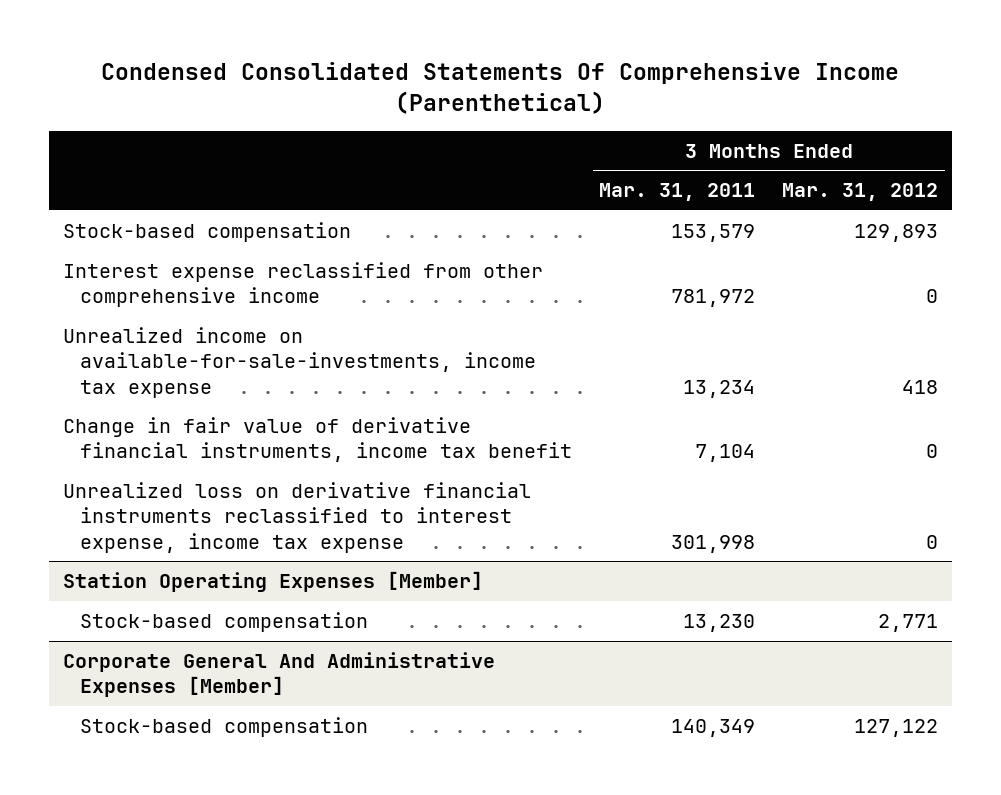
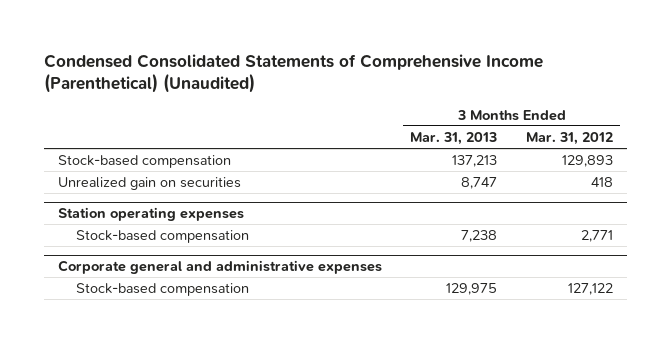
- Condensed Consolidated Statements Of Comprehensive Income (Parenthetical)
+ Condensed Consolidated Statements of Comprehensive Income (Parenthetical) (Unaudited)
- | 3 Months Ended Mar. 31, 2011 | 3 Months Ended Mar. 31, 2012
+ | 3 Months Ended Mar. 31, 2013 | 3 Months Ended Mar. 31, 2012
- Interest expense reclassified from other comprehensive income | 781,972 | 0
- Unrealized income on available-for-sale-investments, income tax expense | 13,234 | 418
- Change in fair value of derivative financial instruments, income tax benefit | 7,104 | 0
- Unrealized loss on derivative financial instruments reclassified to interest expense, income tax expense | 301,998 | 0
- Station Operating Expenses [Member]
+ Unrealized gain on securities | 8,747 | 418
+ Station operating expenses
- Corporate General And Administrative Expenses [Member]
+ Corporate general and administrative expenses

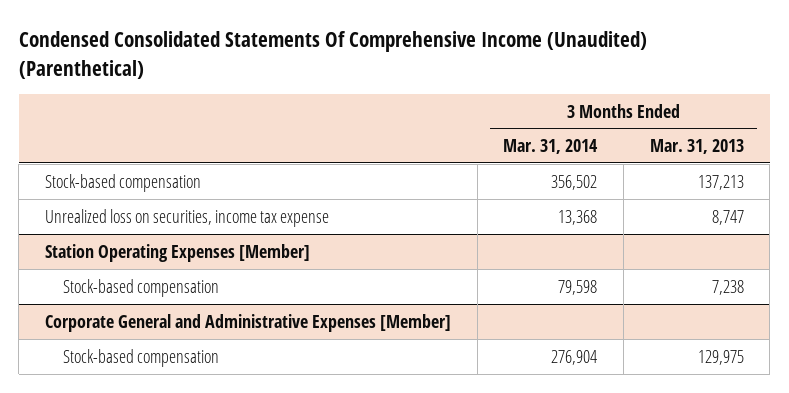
- Condensed Consolidated Statements of Comprehensive Income (Parenthetical) (Unaudited)
+ Condensed Consolidated Statements Of Comprehensive Income (Unaudited) (Parenthetical)
- | 3 Months Ended Mar. 31, 2013 | 3 Months Ended Mar. 31, 2012
+ | 3 Months Ended Mar. 31, 2014 | 3 Months Ended Mar. 31, 2013
- Unrealized gain on securities | 8,747 | 418
- Station operating expenses
+ Unrealized loss on securities, income tax expense | 13,368 | 8,747
+ Station Operating Expenses [Member]
- Corporate general and administrative expenses
+ Corporate General and Administrative Expenses [Member]

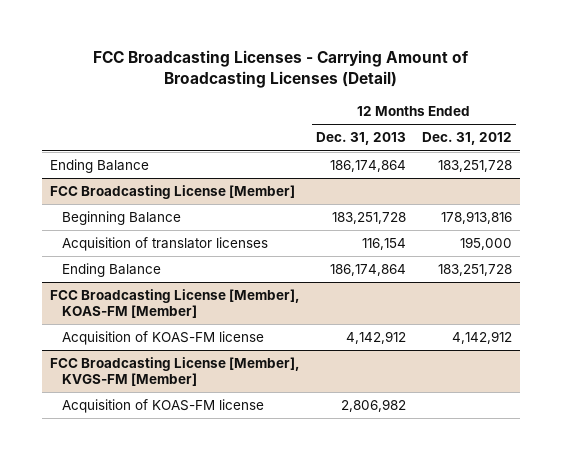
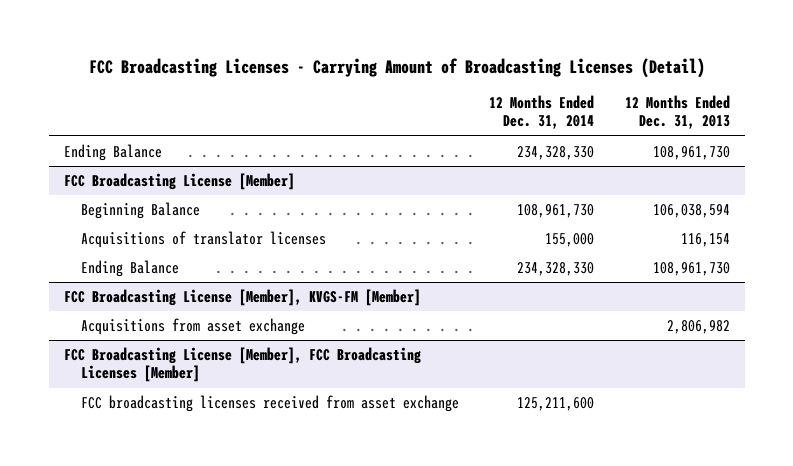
- | 12 Months Ended Dec. 31, 2013 | 12 Months Ended Dec. 31, 2012
+ | 12 Months Ended Dec. 31, 2014 | 12 Months Ended Dec. 31, 2013
- Ending Balance | 186,174,864 | 183,251,728
+ Ending Balance | 234,328,330 | 108,961,730
@ FCC Broadcasting License [Member]
- Beginning Balance | 183,251,728 | 178,913,816
- Acquisition of translator licenses | 116,154 | 195,000
- Ending Balance | 186,174,864 | 183,251,728
- FCC Broadcasting License [Member], KOAS-FM [Member]
- Acquisition of KOAS-FM license | 4,142,912 | 4,142,912
@ FCC Broadcasting License [Member]
+ Beginning Balance | 108,961,730 | 106,038,594
+ Acquisitions of translator licenses | 155,000 | 116,154
+ Ending Balance | 234,328,330 | 108,961,730
@ FCC Broadcasting License [Member], KVGS-FM [Member]
- Acquisition of KOAS-FM license | 2,806,982 |
+ Acquisitions from asset exchange | | 2,806,982
+ FCC Broadcasting License [Member], FCC Broadcasting Licenses [Member]
+ FCC broadcasting licenses received from asset exchange | 125,211,600 |

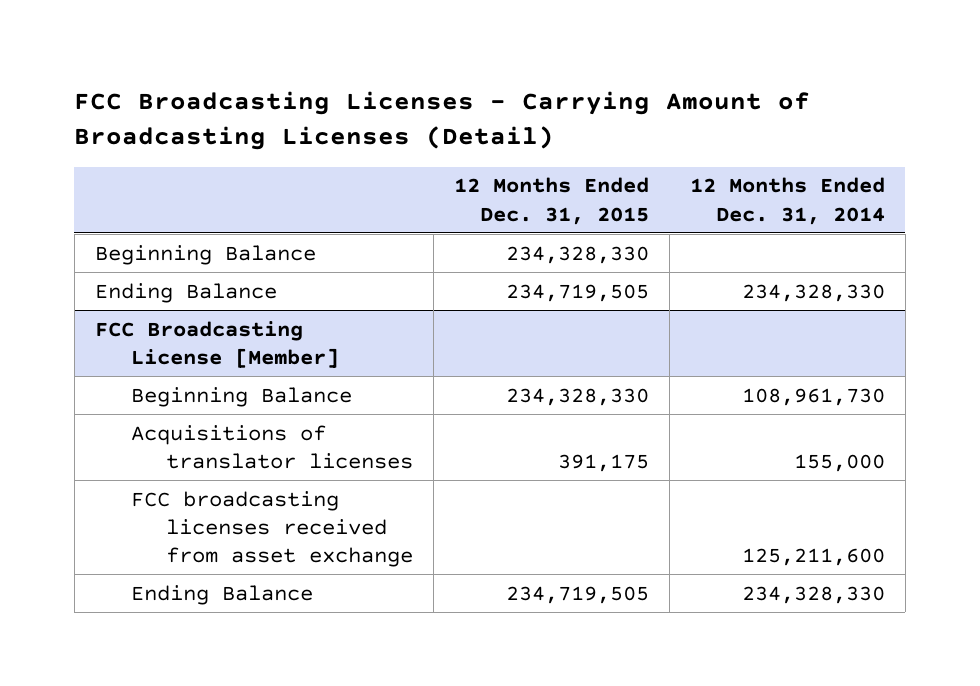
- | 12 Months Ended Dec. 31, 2014 | 12 Months Ended Dec. 31, 2013
+ | 12 Months Ended Dec. 31, 2015 | 12 Months Ended Dec. 31, 2014
+ Beginning Balance | 234,328,330 |
- FCC Broadcasting License [Member], KVGS-FM [Member]
- Acquisitions from asset exchange | | 2,806,982
- FCC Broadcasting License [Member], FCC Broadcasting Licenses [Member]
@ FCC Broadcasting License [Member]
moved down: Ending Balance | 234,719,505 | 234,328,330

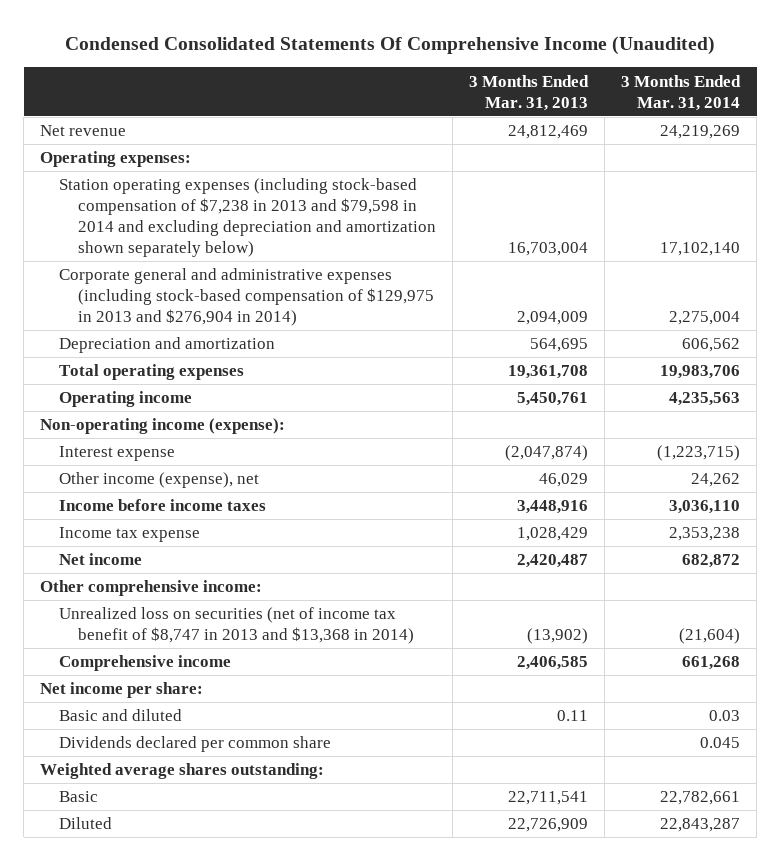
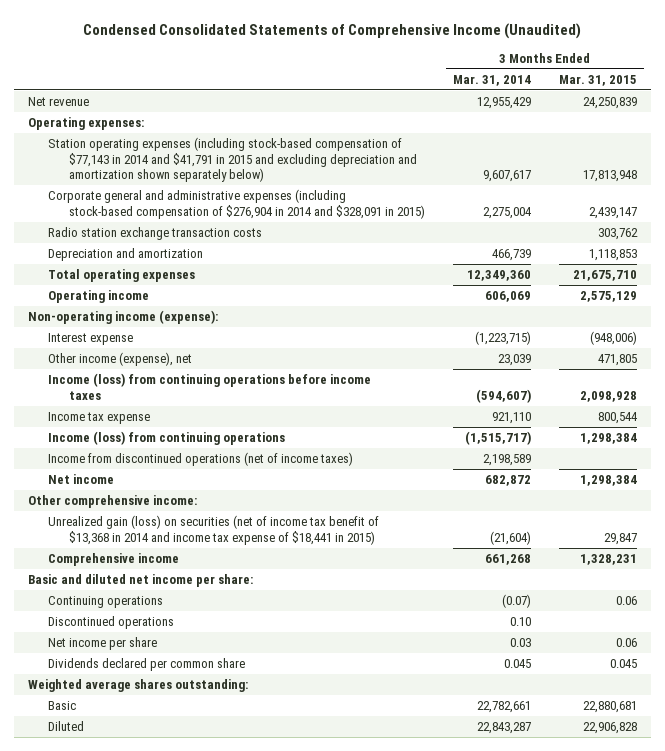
- Condensed Consolidated Statements Of Comprehensive Income (Unaudited)
+ Condensed Consolidated Statements of Comprehensive Income (Unaudited)
- | 3 Months Ended Mar. 31, 2013 | 3 Months Ended Mar. 31, 2014
+ | 3 Months Ended Mar. 31, 2014 | 3 Months Ended Mar. 31, 2015
- Net revenue | 24,812,469 | 24,219,269
+ Net revenue | 12,955,429 | 24,250,839
- Station operating expenses (including stock-based compensation of $7,238 in 2013 and $79,598 in 2014 and excluding depreciation and amortization shown separately below) | 16,703,004 | 17,102,140
- Corporate general and administrative expenses (including stock-based compensation of $129,975 in 2013 and $276,904 in 2014) | 2,094,009 | 2,275,004
- Depreciation and amortization | 564,695 | 606,562
- Total operating expenses | 19,361,708 | 19,983,706
- Operating income | 5,450,761 | 4,235,563
+ Station operating expenses (including stock-based compensation of $77,143 in 2014 and $41,791 in 2015 and excluding depreciation and amortization shown separately below) | 9,607,617 | 17,813,948
+ Corporate general and administrative expenses (including stock-based compensation of $276,904 in 2014 and $328,091 in 2015) | 2,275,004 | 2,439,147
+ Radio station exchange transaction costs | | 303,762
+ Depreciation and amortization | 466,739 | 1,118,853
+ Total operating expenses | 12,349,360 | 21,675,710
+ Operating income | 606,069 | 2,575,129
- Other income (expense), net | 46,029 | 24,262
- Income before income taxes | 3,448,916 | 3,036,110
- Income tax expense | 1,028,429 | 2,353,238
+ Other income (expense), net | 23,039 | 471,805
+ Income (loss) from continuing operations before income taxes | (594,607) | 2,098,928
+ Income tax expense | 921,110 | 800,544
+ Income (loss) from continuing operations | (1,515,717) | 1,298,384
+ Income from discontinued operations (net of income taxes) | 2,198,589 |
- Unrealized loss on securities (net of income tax benefit of $8,747 in 2013 and $13,368 in 2014) | (13,902) | (21,604)
+ Unrealized gain (loss) on securities (net of income tax benefit of $13,368 in 2014 and income tax expense of $18,441 in 2015) | (21,604) | 29,847
- Net income per share:
- Basic and diluted | 0.11 | 0.03
+ Basic and diluted net income per share:
+ Continuing operations | (0.07) | 0.06
+ Discontinued operations | 0.10 |
+ Net income per share | 0.03 | 0.06

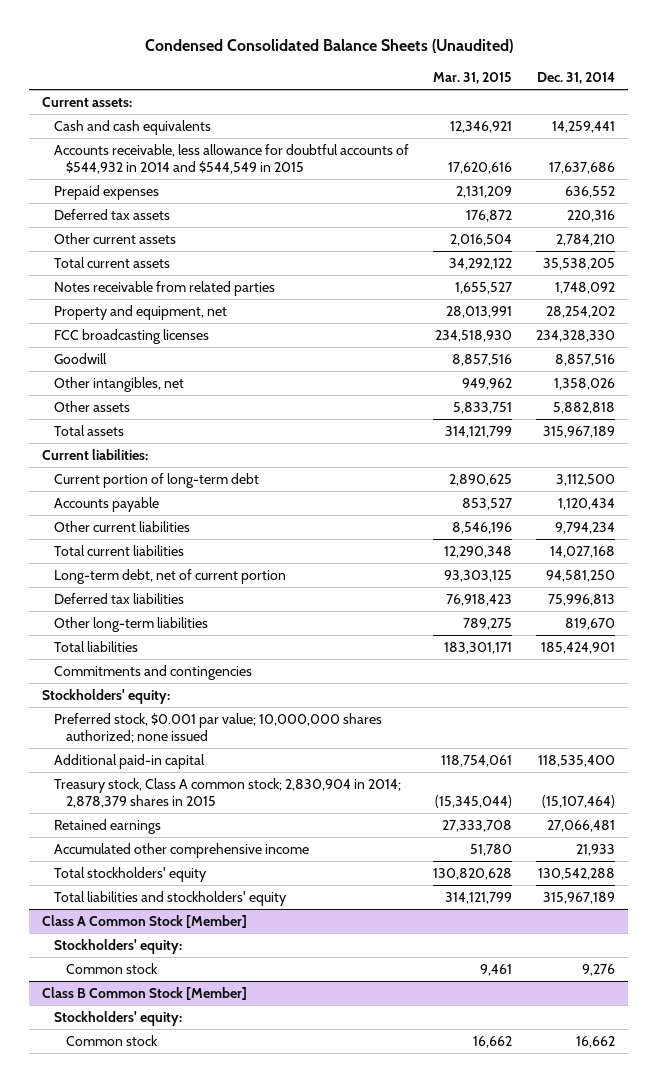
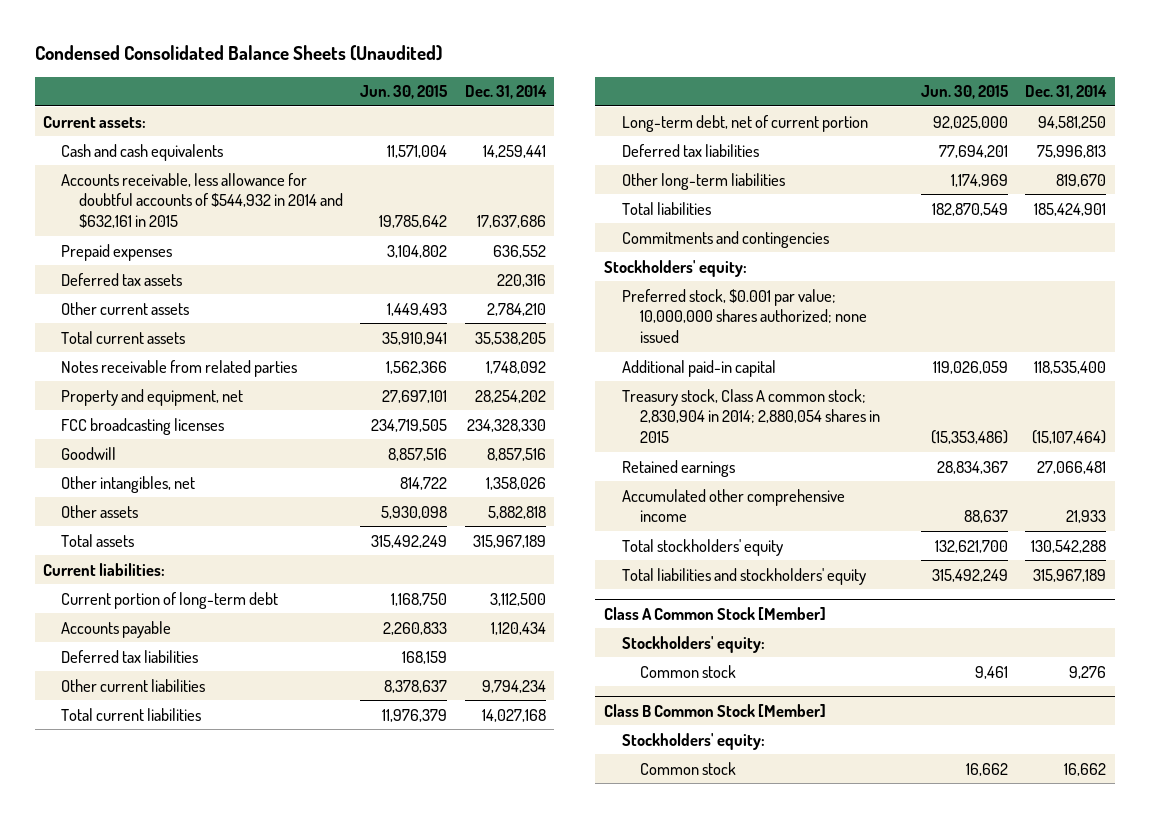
- | Mar. 31, 2015 | Dec. 31, 2014
+ | Jun. 30, 2015 | Dec. 31, 2014
- Accounts receivable, less allowance for doubtful accounts of $544,932 in 2014 and $544,549 in 2015 | 17,620,616 | 17,637,686
+ Accounts receivable, less allowance for doubtful accounts of $544,932 in 2014 and $632,161 in 2015 | 19,785,642 | 17,637,686
+ Deferred tax liabilities | 168,159 |
- Treasury stock, Class A common stock; 2,830,904 in 2014; 2,878,379 shares in 2015 | (15,345,044) | (15,107,464)
+ Treasury stock, Class A common stock; 2,830,904 in 2014; 2,880,054 shares in 2015 | (15,353,486) | (15,107,464)

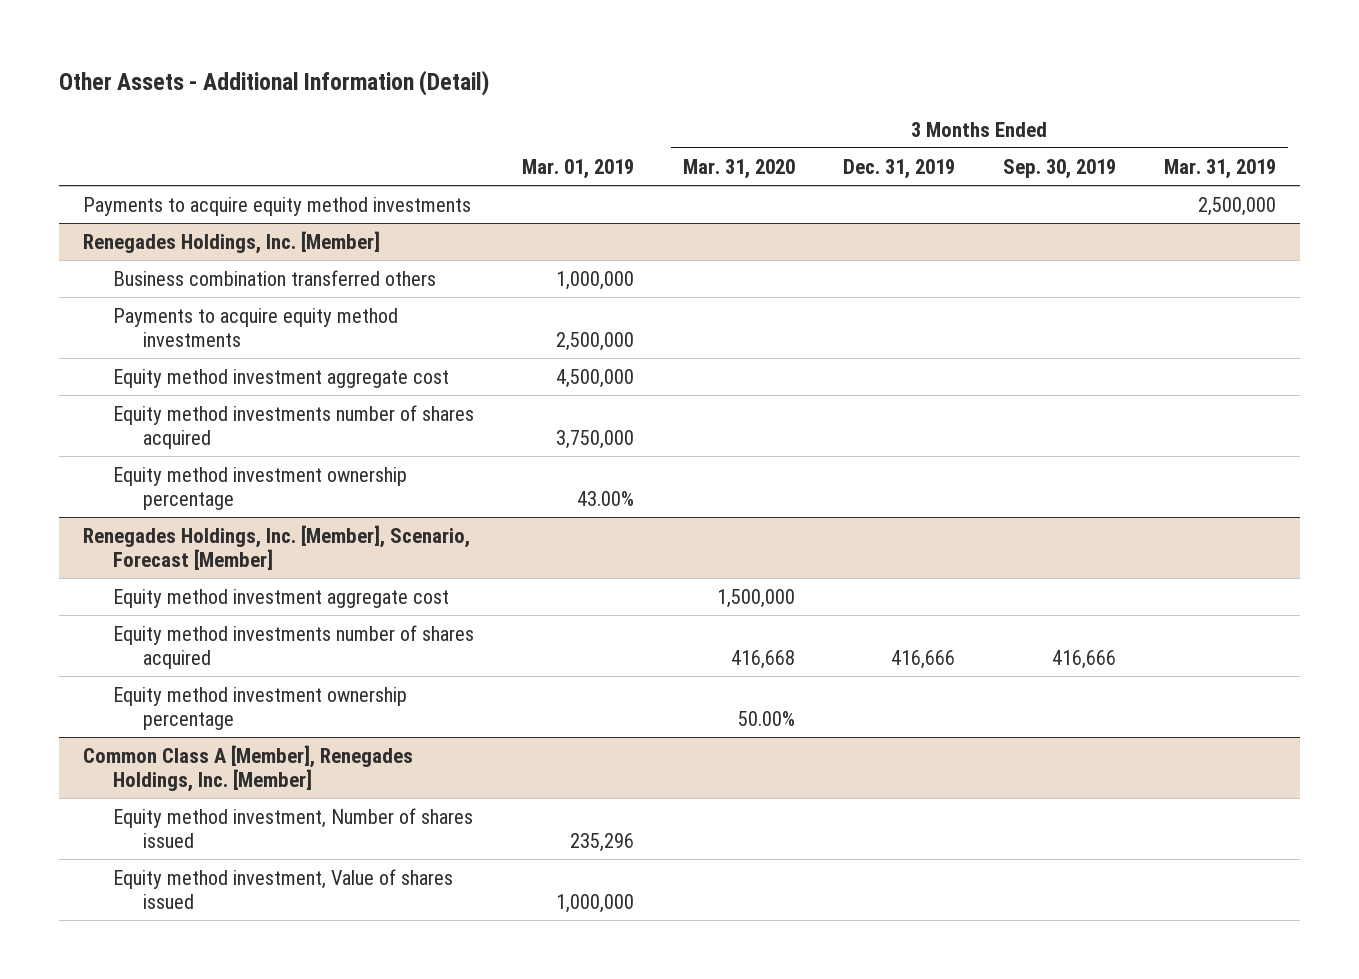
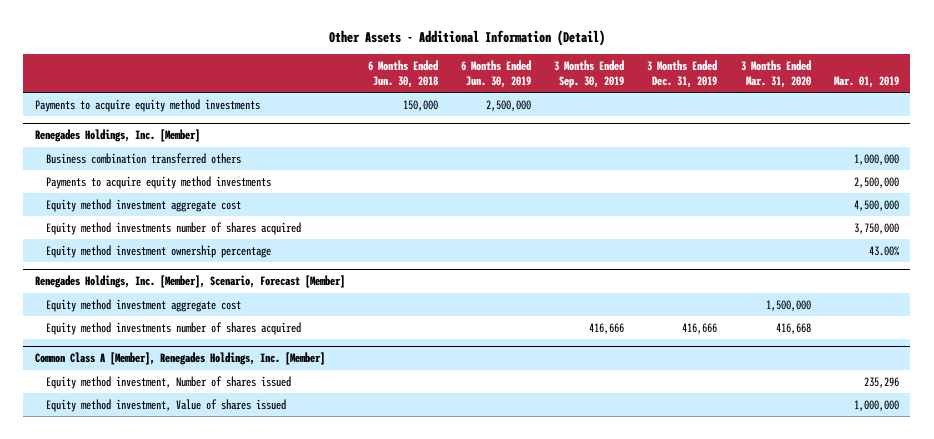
- | Mar. 01, 2019 | 3 Months Ended Mar. 31, 2020 | 3 Months Ended Dec. 31, 2019 | 3 Months Ended Sep. 30, 2019 | 3 Months Ended Mar. 31, 2019
+ | 6 Months Ended Jun. 30, 2018 | 6 Months Ended Jun. 30, 2019 | 3 Months Ended Sep. 30, 2019 | 3 Months Ended Dec. 31, 2019 | 3 Months Ended Mar. 31, 2020 | Mar. 01, 2019
@ Renegades Holdings, Inc. [Member], Scenario, Forecast [Member]
- Equity method investment ownership percentage | | 50.00% | | |

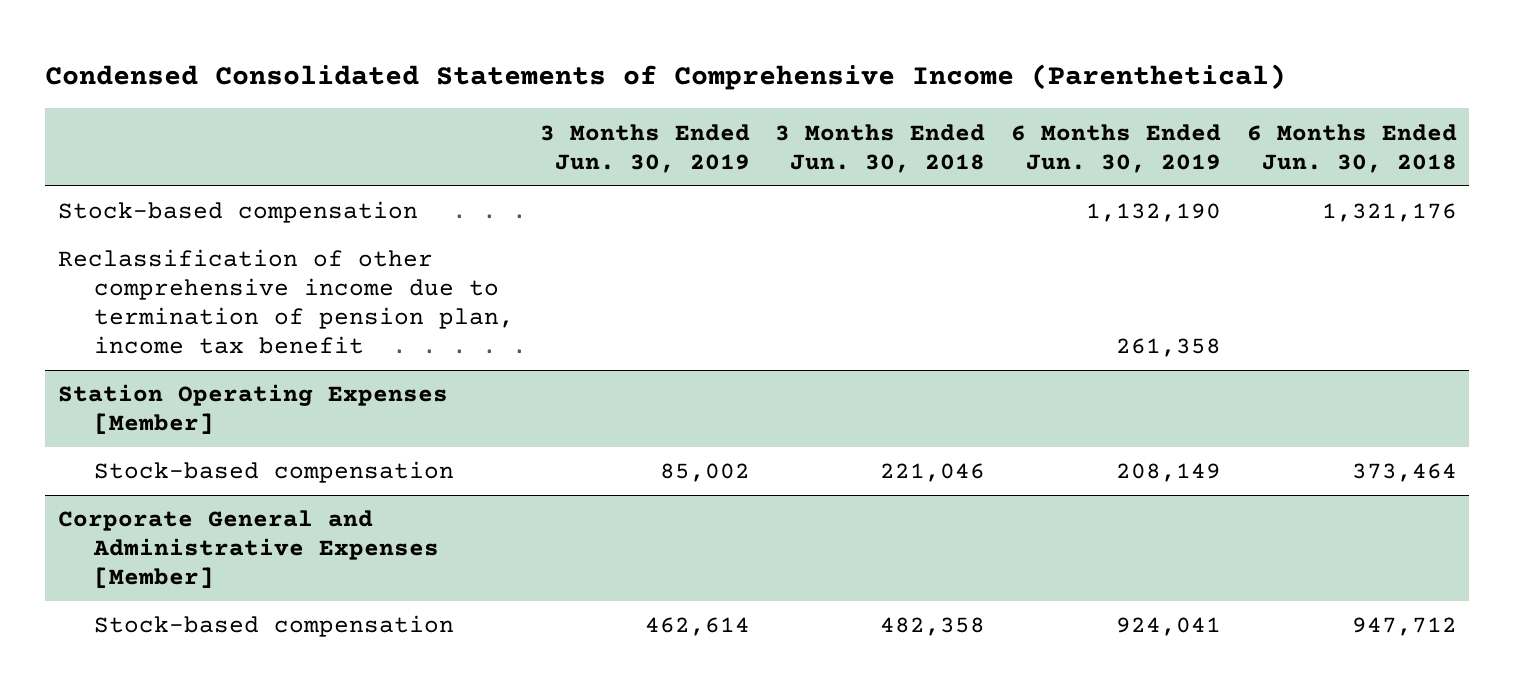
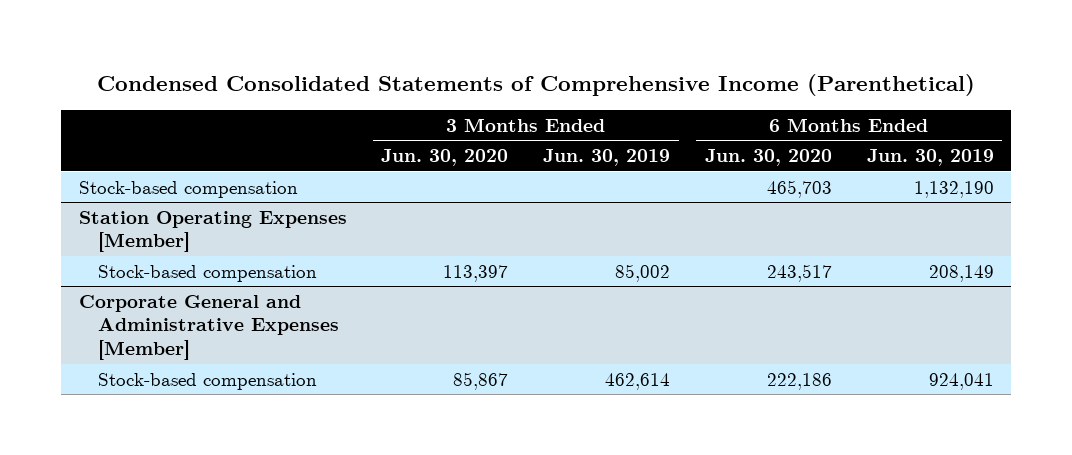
- | 3 Months Ended Jun. 30, 2019 | 3 Months Ended Jun. 30, 2018 | 6 Months Ended Jun. 30, 2019 | 6 Months Ended Jun. 30, 2018
+ | 3 Months Ended Jun. 30, 2020 | 3 Months Ended Jun. 30, 2019 | 6 Months Ended Jun. 30, 2020 | 6 Months Ended Jun. 30, 2019
- Reclassification of other comprehensive income due to termination of pension plan, income tax benefit | | | 261,358 |

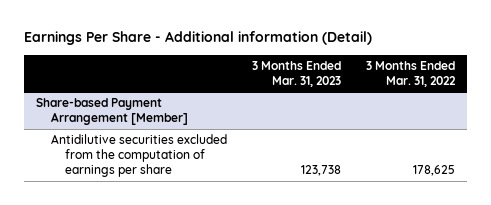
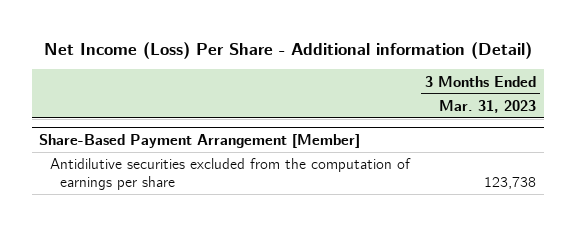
- Earnings Per Share - Additional information (Detail)
+ Net Income (Loss) Per Share - Additional information (Detail)
- | 3 Months Ended Mar. 31, 2023 | 3 Months Ended Mar. 31, 2022
+ | 3 Months Ended Mar. 31, 2023
- Share-based Payment Arrangement [Member]
+ Share-Based Payment Arrangement [Member]

